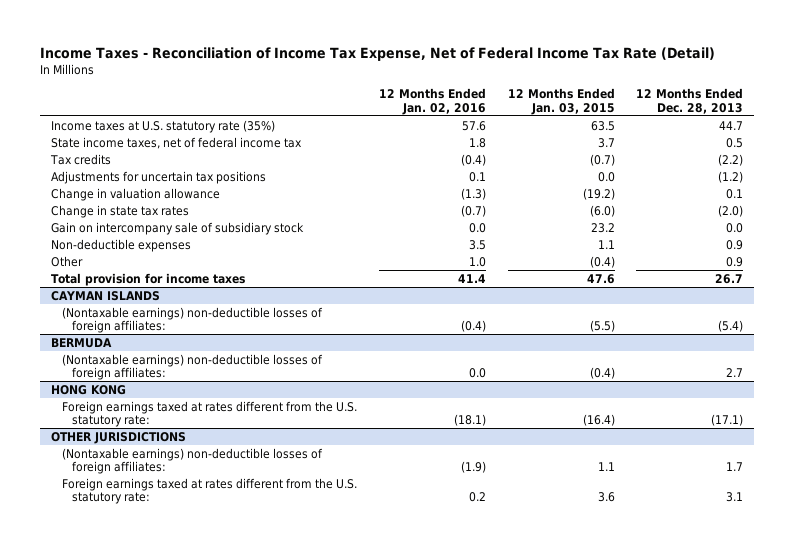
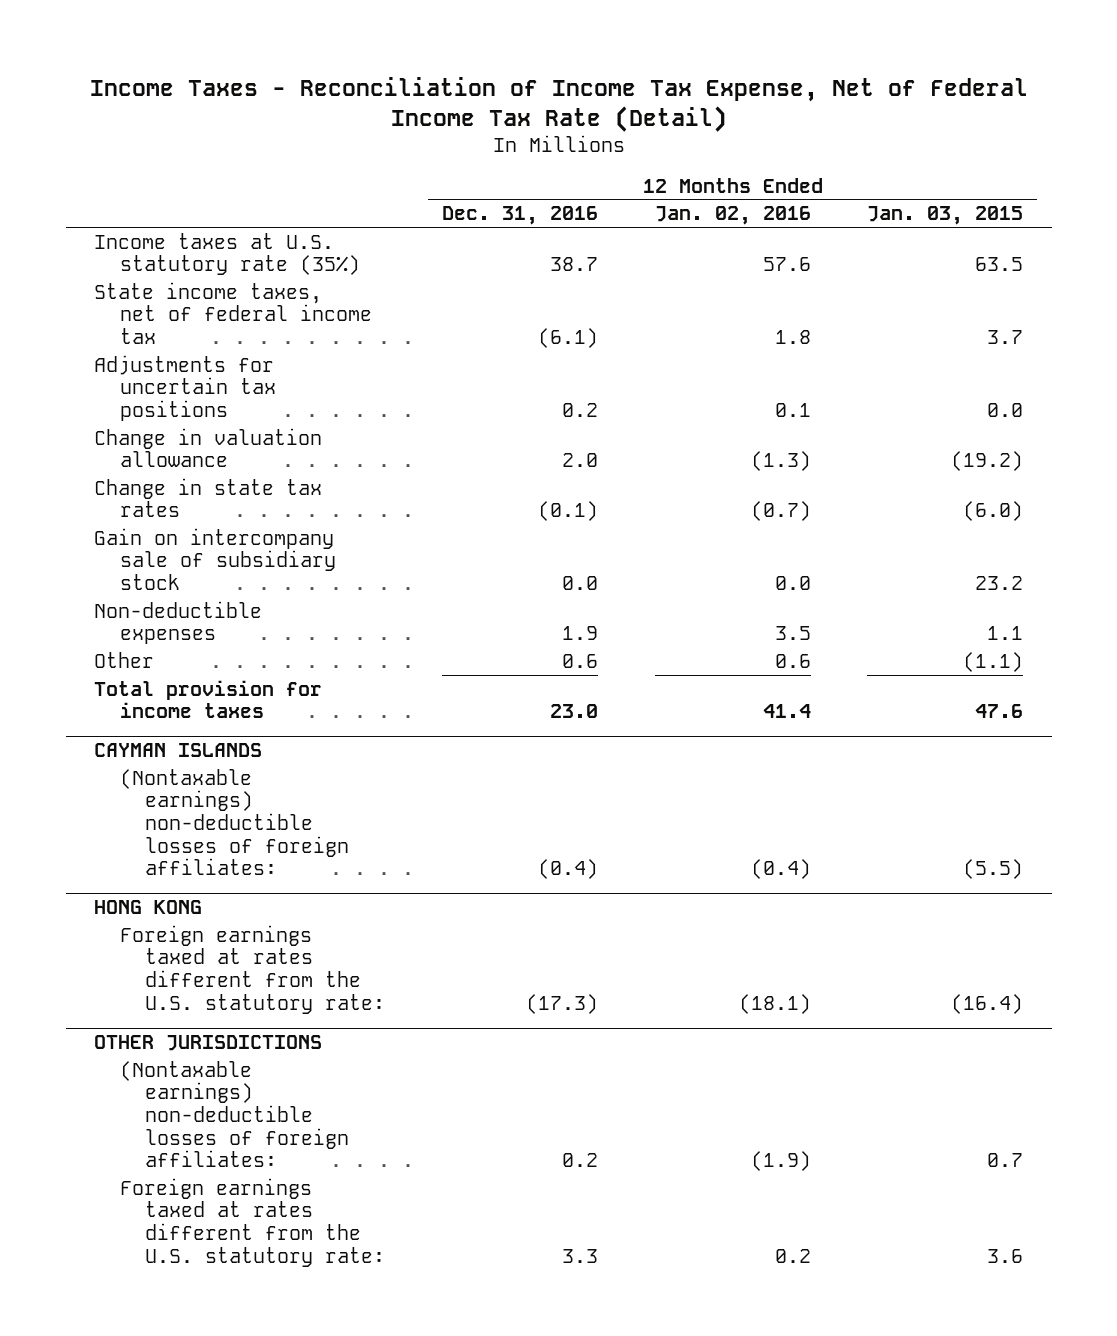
- | 12 Months Ended Jan. 02, 2016 | 12 Months Ended Jan. 03, 2015 | 12 Months Ended Dec. 28, 2013
+ | 12 Months Ended Dec. 31, 2016 | 12 Months Ended Jan. 02, 2016 | 12 Months Ended Jan. 03, 2015
- Tax credits | (0.4) | (0.7) | (2.2)
- Other | 1.0 | (0.4) | 0.9
+ Other | 0.6 | 0.6 | (1.1)
- BERMUDA
- (Nontaxable earnings) non-deductible losses of foreign affiliates: | 0.0 | (0.4) | 2.7
@ OTHER JURISDICTIONS
- (Nontaxable earnings) non-deductible losses of foreign affiliates: | (1.9) | 1.1 | 1.7
+ (Nontaxable earnings) non-deductible losses of foreign affiliates: | 0.2 | (1.9) | 0.7

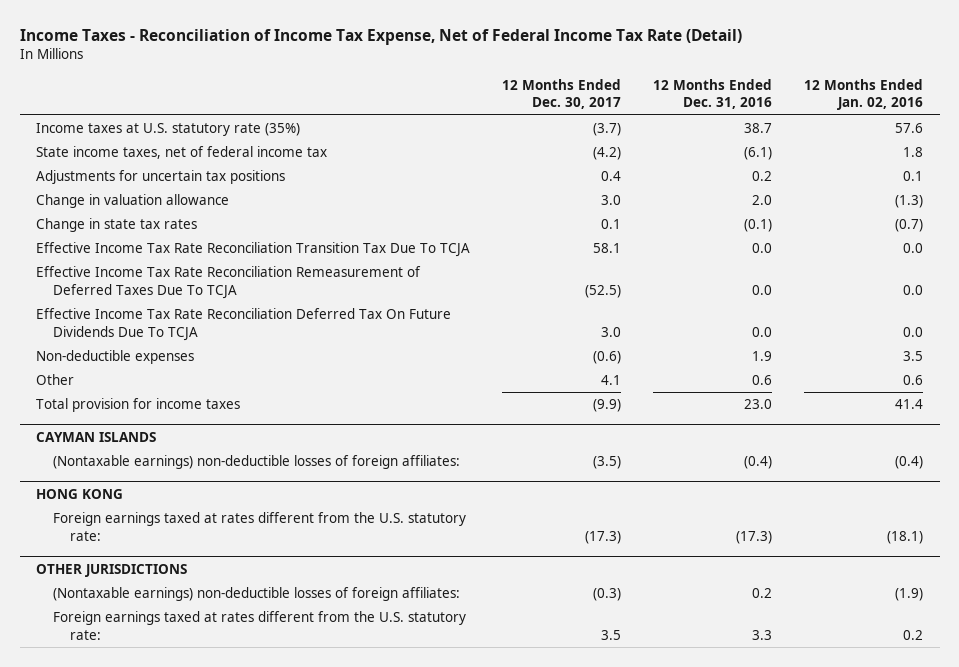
- | 12 Months Ended Dec. 31, 2016 | 12 Months Ended Jan. 02, 2016 | 12 Months Ended Jan. 03, 2015
+ | 12 Months Ended Dec. 30, 2017 | 12 Months Ended Dec. 31, 2016 | 12 Months Ended Jan. 02, 2016
- Gain on intercompany sale of subsidiary stock | 0.0 | 0.0 | 23.2
+ Effective Income Tax Rate Reconciliation Transition Tax Due To TCJA | 58.1 | 0.0 | 0.0
+ Effective Income Tax Rate Reconciliation Remeasurement of Deferred Taxes Due To TCJA | (52.5) | 0.0 | 0.0
+ Effective Income Tax Rate Reconciliation Deferred Tax On Future Dividends Due To TCJA | 3.0 | 0.0 | 0.0

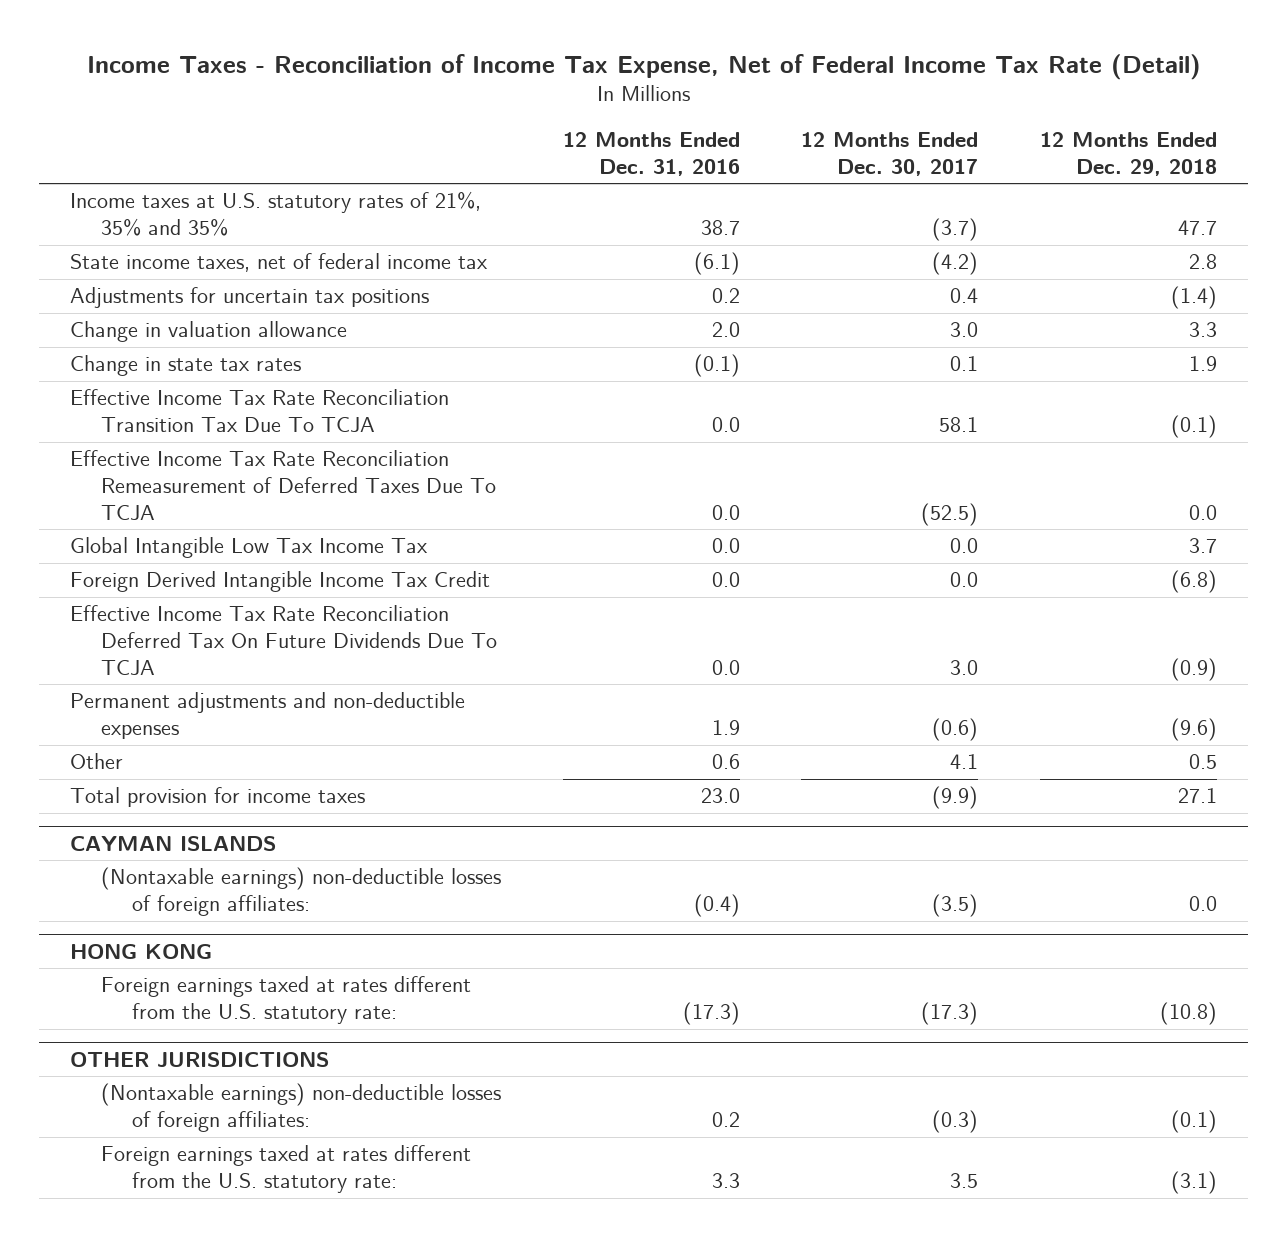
- | 12 Months Ended Dec. 30, 2017 | 12 Months Ended Dec. 31, 2016 | 12 Months Ended Jan. 02, 2016
+ | 12 Months Ended Dec. 31, 2016 | 12 Months Ended Dec. 30, 2017 | 12 Months Ended Dec. 29, 2018
- Income taxes at U.S. statutory rate (35%) | (3.7) | 38.7 | 57.6
+ Income taxes at U.S. statutory rates of 21%, 35% and 35% | 38.7 | (3.7) | 47.7
+ Global Intangible Low Tax Income Tax | 0.0 | 0.0 | 3.7
+ Foreign Derived Intangible Income Tax Credit | 0.0 | 0.0 | (6.8)
- Non-deductible expenses | (0.6) | 1.9 | 3.5
+ Permanent adjustments and non-deductible expenses | 1.9 | (0.6) | (9.6)

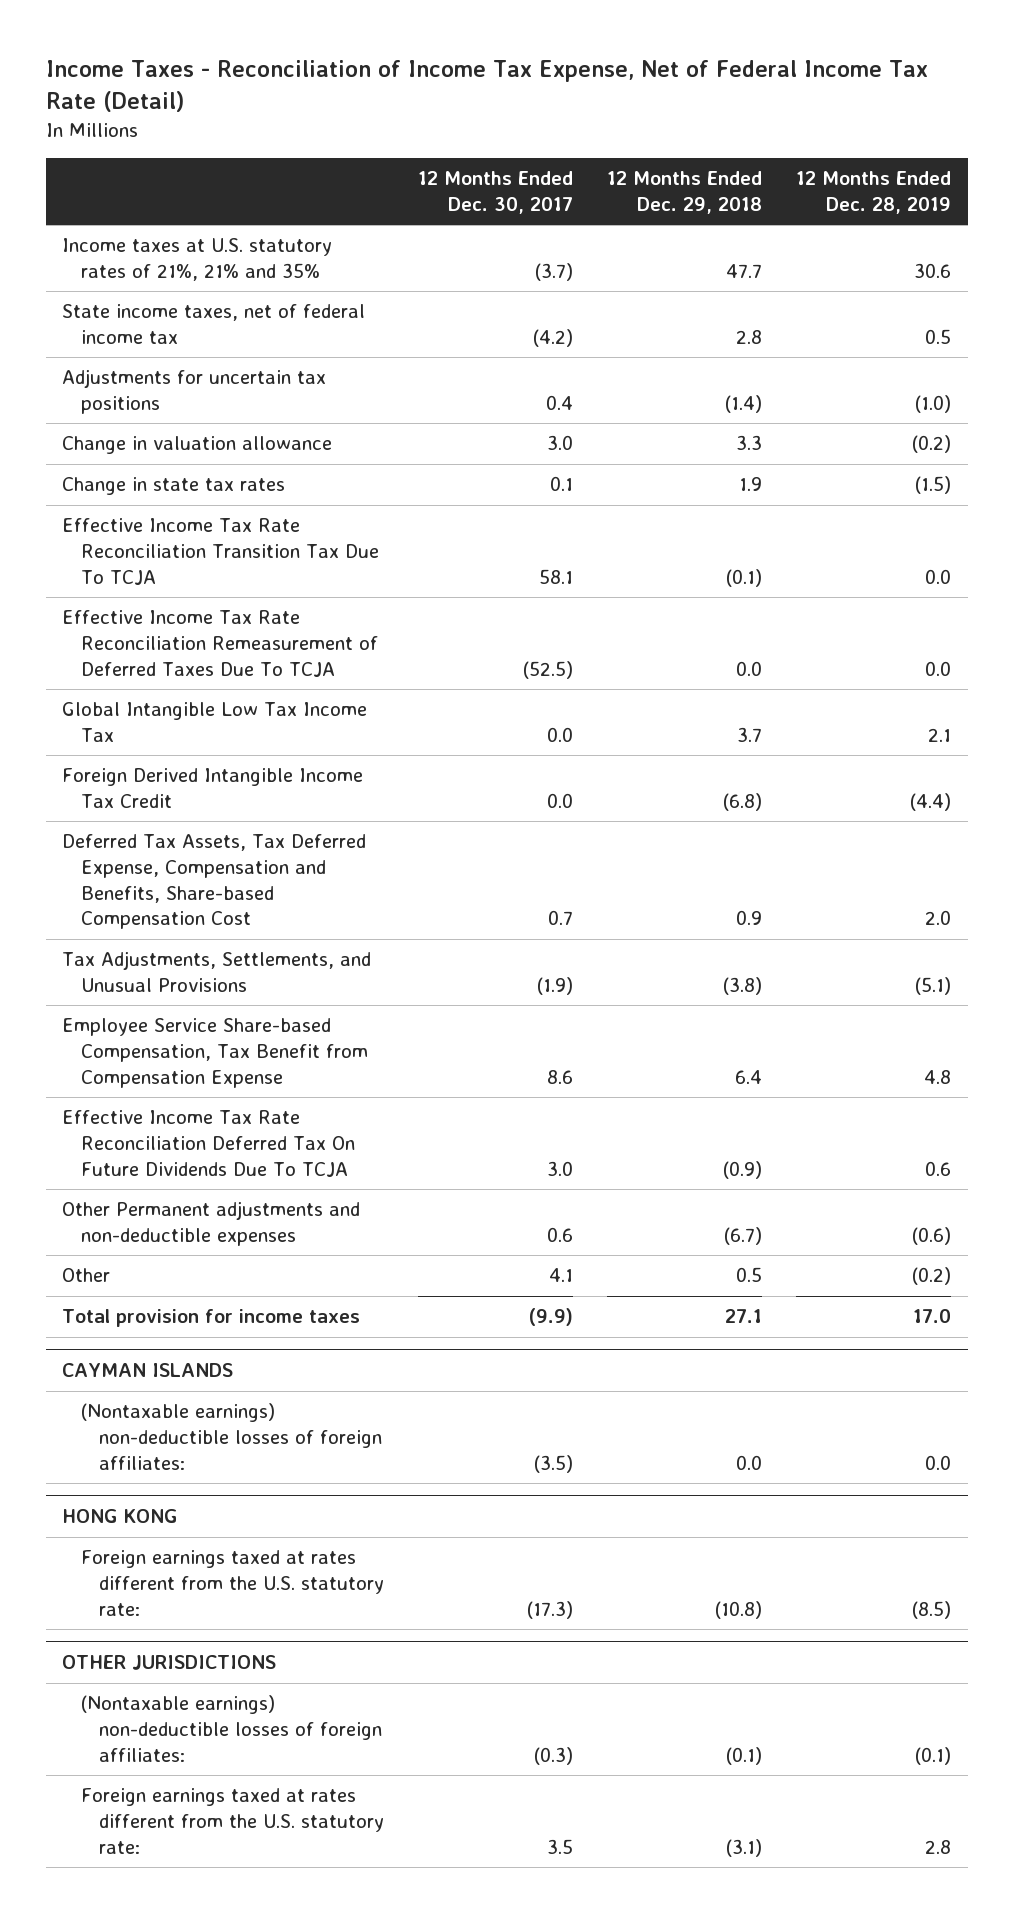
- | 12 Months Ended Dec. 31, 2016 | 12 Months Ended Dec. 30, 2017 | 12 Months Ended Dec. 29, 2018
+ | 12 Months Ended Dec. 30, 2017 | 12 Months Ended Dec. 29, 2018 | 12 Months Ended Dec. 28, 2019
- Income taxes at U.S. statutory rates of 21%, 35% and 35% | 38.7 | (3.7) | 47.7
+ Income taxes at U.S. statutory rates of 21%, 21% and 35% | (3.7) | 47.7 | 30.6
+ Deferred Tax Assets, Tax Deferred Expense, Compensation and Benefits, Share-based Compensation Cost | 0.7 | 0.9 | 2.0
+ Tax Adjustments, Settlements, and Unusual Provisions | (1.9) | (3.8) | (5.1)
+ Employee Service Share-based Compensation, Tax Benefit from Compensation Expense | 8.6 | 6.4 | 4.8
- Permanent adjustments and non-deductible expenses | 1.9 | (0.6) | (9.6)
+ Other Permanent adjustments and non-deductible expenses | 0.6 | (6.7) | (0.6)

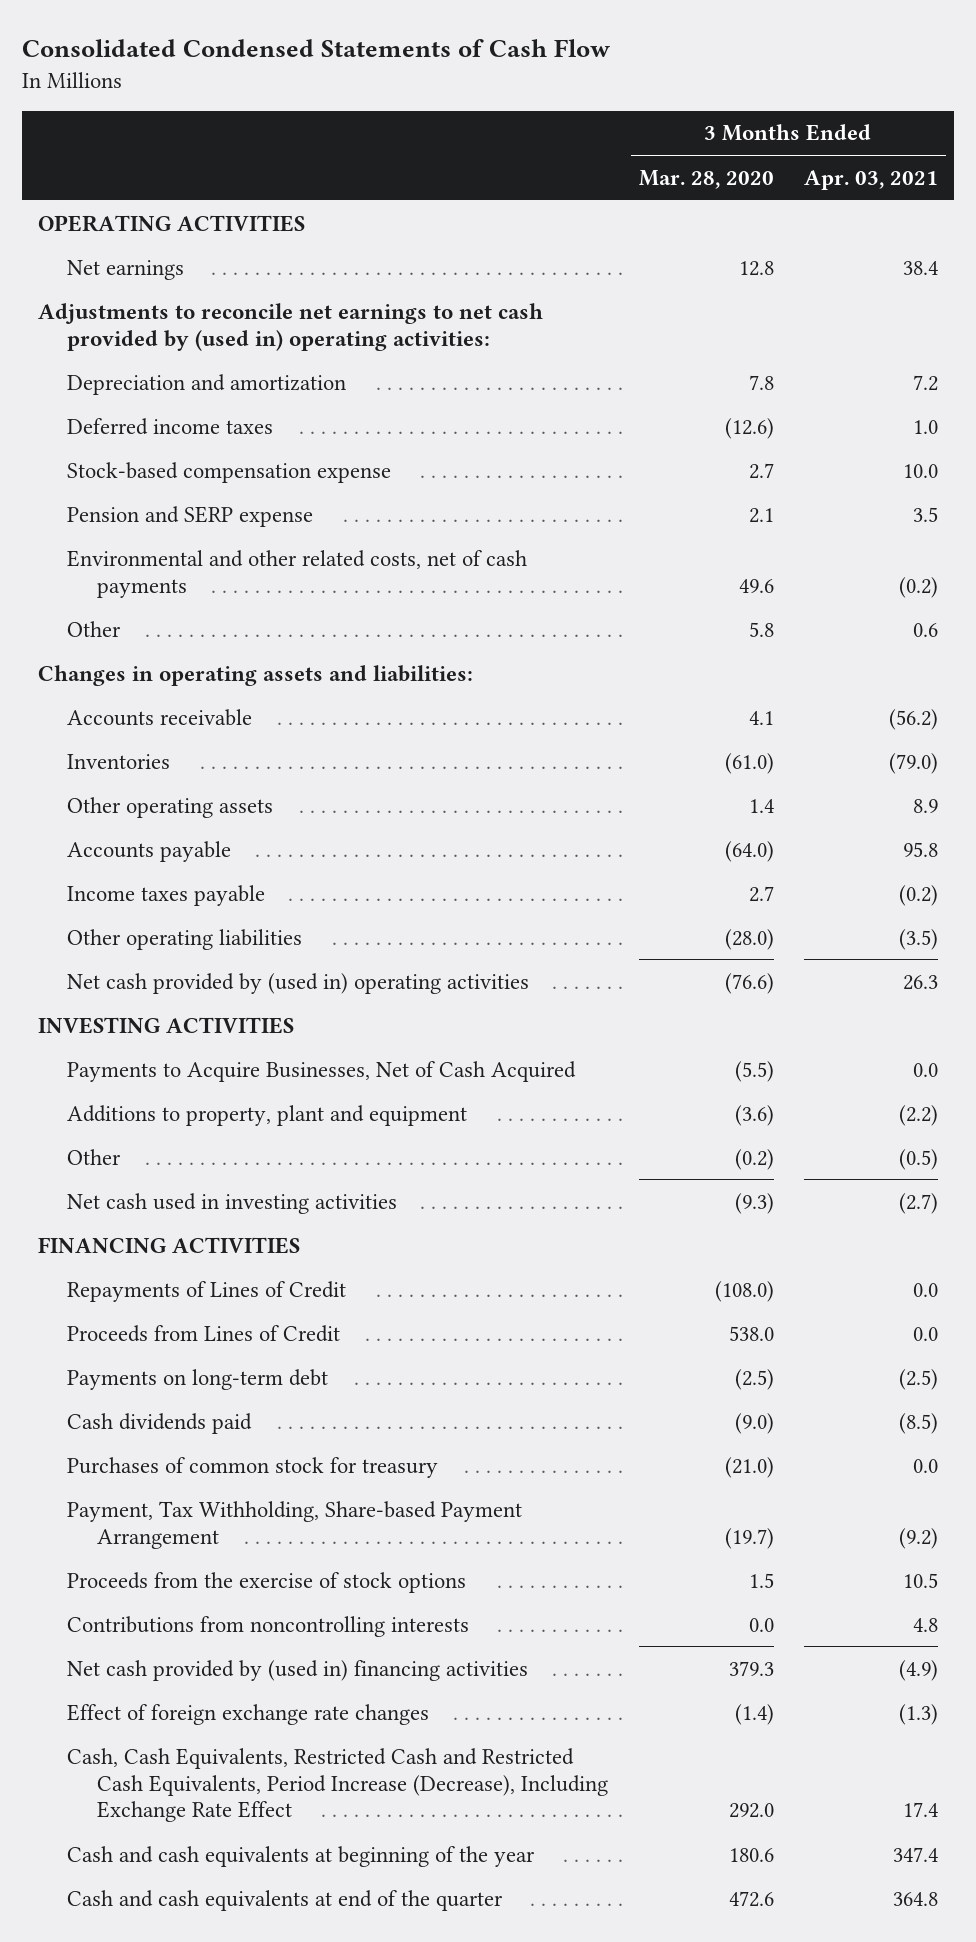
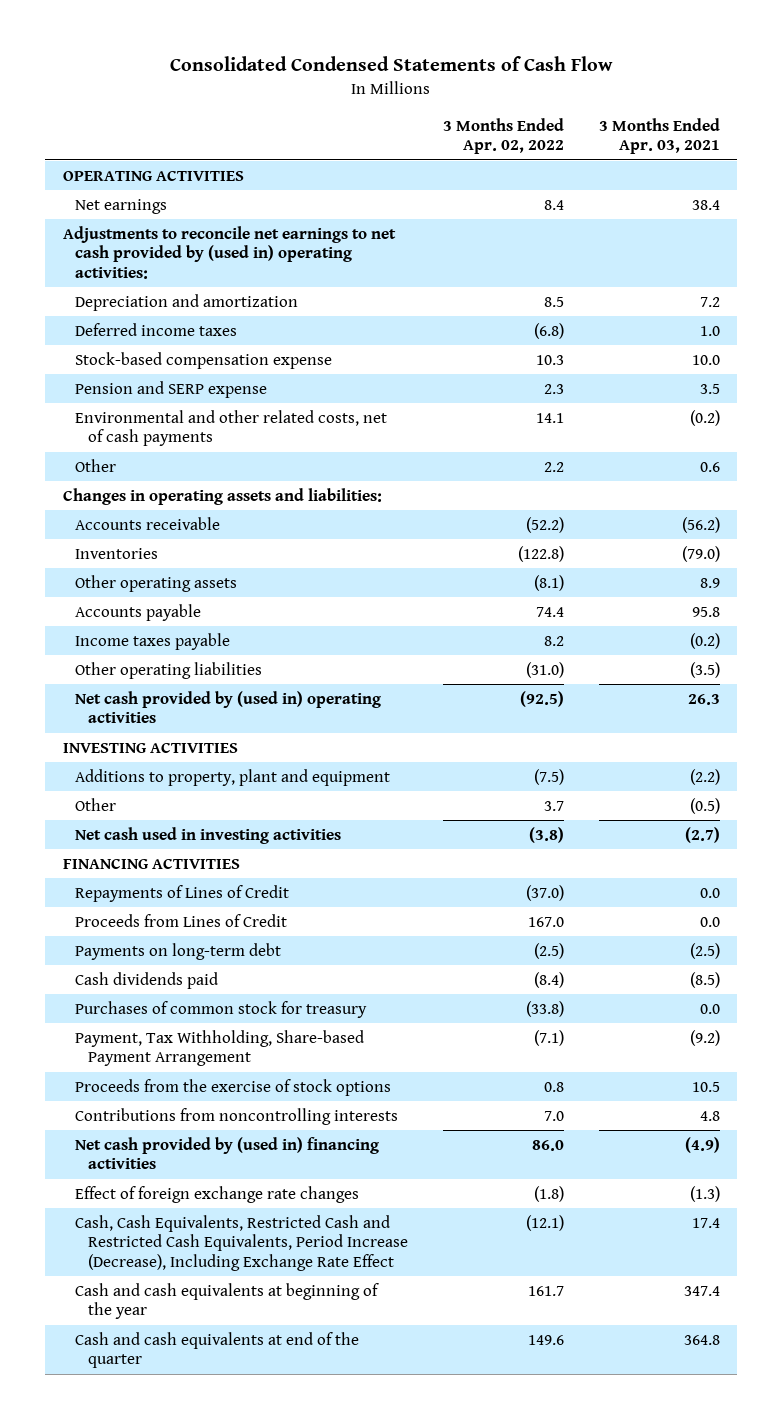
- | 3 Months Ended Mar. 28, 2020 | 3 Months Ended Apr. 03, 2021
+ | 3 Months Ended Apr. 02, 2022 | 3 Months Ended Apr. 03, 2021
- Payments to Acquire Businesses, Net of Cash Acquired | (5.5) | 0.0

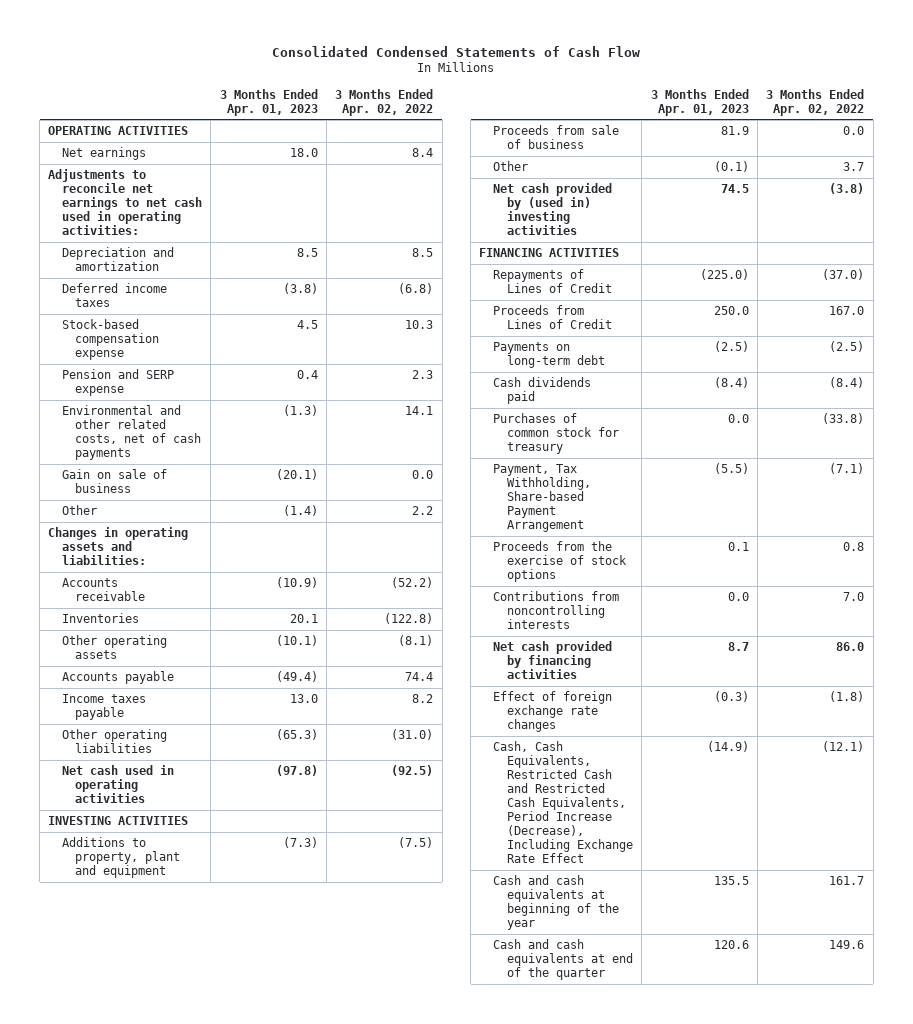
- | 3 Months Ended Apr. 02, 2022 | 3 Months Ended Apr. 03, 2021
+ | 3 Months Ended Apr. 01, 2023 | 3 Months Ended Apr. 02, 2022
- Adjustments to reconcile net earnings to net cash provided by (used in) operating activities:
+ Adjustments to reconcile net earnings to net cash used in operating activities:
+ Gain on sale of business | (20.1) | 0.0
- Net cash provided by (used in) operating activities | (92.5) | 26.3
+ Net cash used in operating activities | (97.8) | (92.5)
+ Proceeds from sale of business | 81.9 | 0.0
- Net cash used in investing activities | (3.8) | (2.7)
+ Net cash provided by (used in) investing activities | 74.5 | (3.8)
- Net cash provided by (used in) financing activities | 86.0 | (4.9)
+ Net cash provided by financing activities | 8.7 | 86.0

